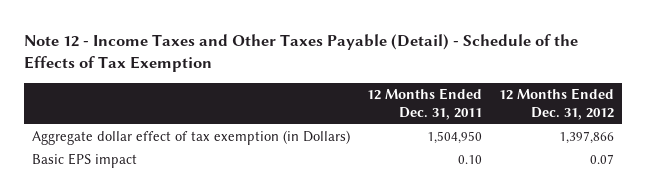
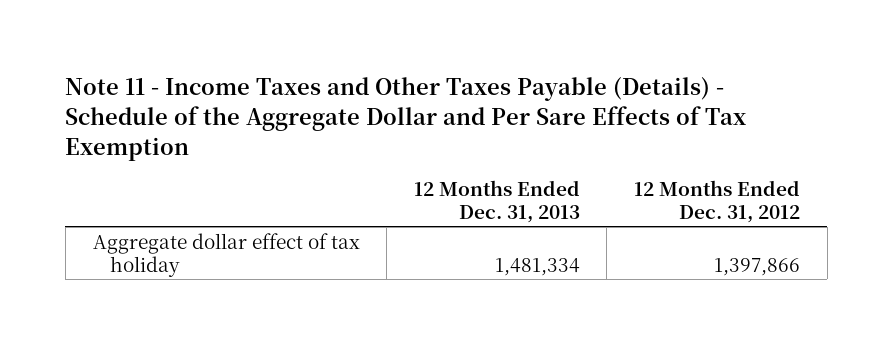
- Note 12 - Income Taxes and Other Taxes Payable (Detail) - Schedule of the Effects of Tax Exemption
+ Note 11 - Income Taxes and Other Taxes Payable (Details) - Schedule of the Aggregate Dollar and Per Sare Effects of Tax Exemption
- | 12 Months Ended Dec. 31, 2011 | 12 Months Ended Dec. 31, 2012
+ | 12 Months Ended Dec. 31, 2013 | 12 Months Ended Dec. 31, 2012
- Aggregate dollar effect of tax exemption (in Dollars) | 1,504,950 | 1,397,866
- Basic EPS impact | 0.10 | 0.07
+ Aggregate dollar effect of tax holiday | 1,481,334 | 1,397,866

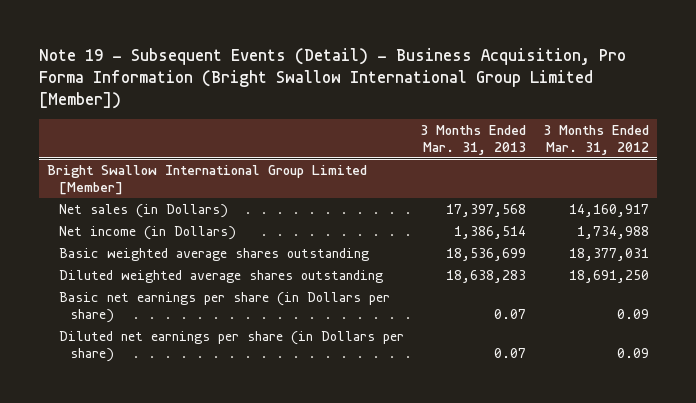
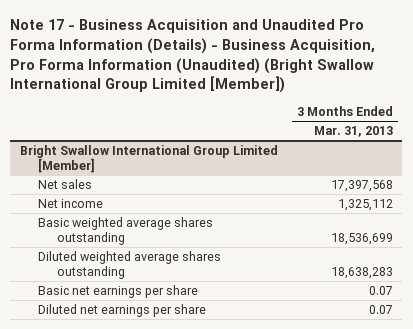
- Note 19 - Subsequent Events (Detail) - Business Acquisition, Pro Forma Information (Bright Swallow International Group Limited [Member])
+ Note 17 - Business Acquisition and Unaudited Pro Forma Information (Details) - Business Acquisition, Pro Forma Information (Unaudited) (Bright Swallow International Group Limited [Member])
- | 3 Months Ended Mar. 31, 2013 | 3 Months Ended Mar. 31, 2012
+ | 3 Months Ended Mar. 31, 2013
@ Bright Swallow International Group Limited [Member]
- Net sales (in Dollars) | 17,397,568 | 14,160,917
- Net income (in Dollars) | 1,386,514 | 1,734,988
+ Net sales | 17,397,568
+ Net income | 1,325,112
- Basic net earnings per share (in Dollars per share) | 0.07 | 0.09
- Diluted net earnings per share (in Dollars per share) | 0.07 | 0.09
+ Basic net earnings per share | 0.07
+ Diluted net earnings per share | 0.07

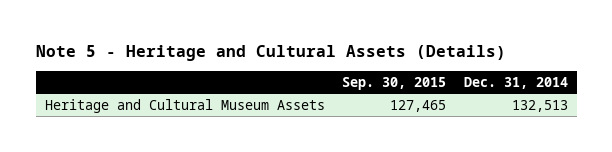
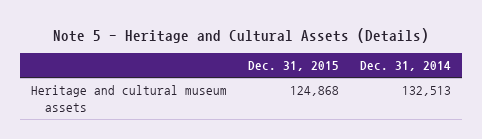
- | Sep. 30, 2015 | Dec. 31, 2014
+ | Dec. 31, 2015 | Dec. 31, 2014
- Heritage and Cultural Museum Assets | 127,465 | 132,513
+ Heritage and cultural museum assets | 124,868 | 132,513

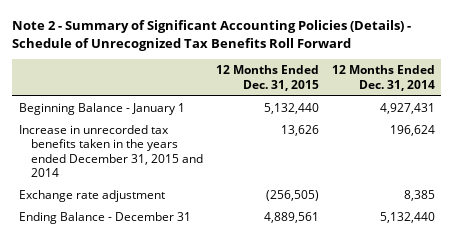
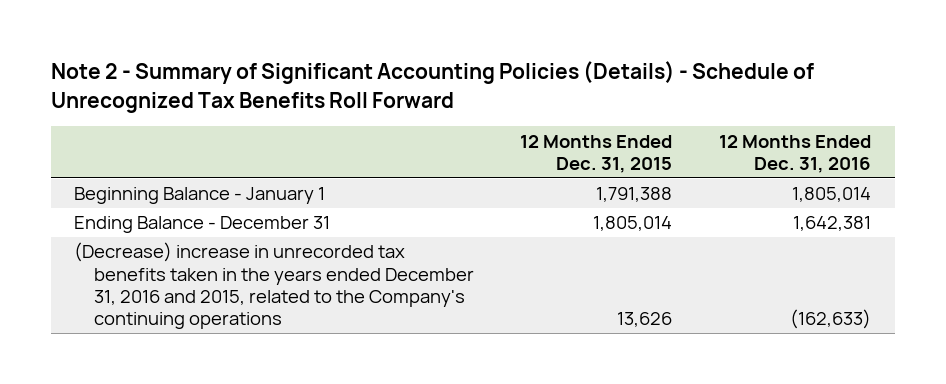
- | 12 Months Ended Dec. 31, 2015 | 12 Months Ended Dec. 31, 2014
+ | 12 Months Ended Dec. 31, 2015 | 12 Months Ended Dec. 31, 2016
- Beginning Balance - January 1 | 5,132,440 | 4,927,431
- Increase in unrecorded tax benefits taken in the years ended December 31, 2015 and 2014 | 13,626 | 196,624
- Exchange rate adjustment | (256,505) | 8,385
- Ending Balance - December 31 | 4,889,561 | 5,132,440
+ Beginning Balance - January 1 | 1,791,388 | 1,805,014
+ Ending Balance - December 31 | 1,805,014 | 1,642,381
+ (Decrease) increase in unrecorded tax benefits taken in the years ended December 31, 2016 and 2015, related to the Company's continuing operations | 13,626 | (162,633)

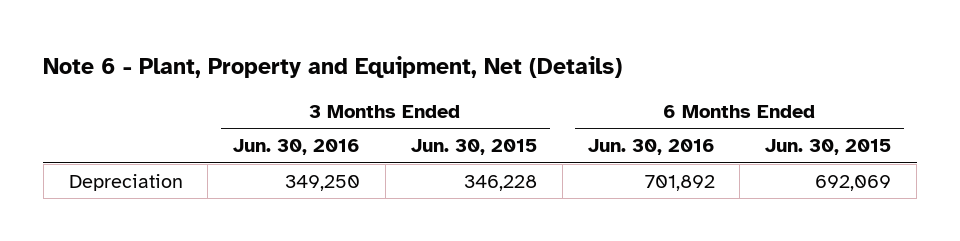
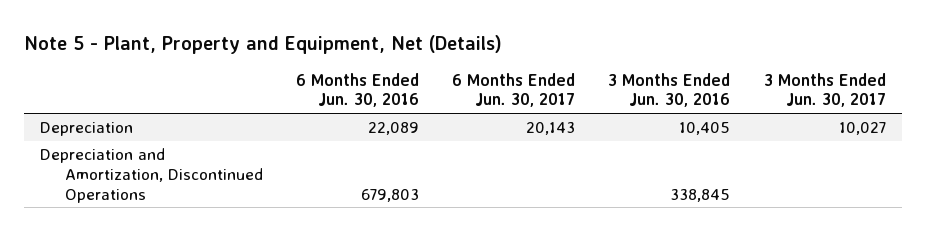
- Note 6 - Plant, Property and Equipment, Net (Details)
+ Note 5 - Plant, Property and Equipment, Net (Details)
- | 3 Months Ended Jun. 30, 2016 | 3 Months Ended Jun. 30, 2015 | 6 Months Ended Jun. 30, 2016 | 6 Months Ended Jun. 30, 2015
+ | 6 Months Ended Jun. 30, 2016 | 6 Months Ended Jun. 30, 2017 | 3 Months Ended Jun. 30, 2016 | 3 Months Ended Jun. 30, 2017
- Depreciation | 349,250 | 346,228 | 701,892 | 692,069
+ Depreciation | 22,089 | 20,143 | 10,405 | 10,027
+ Depreciation and Amortization, Discontinued Operations | 679,803 | | 338,845 |

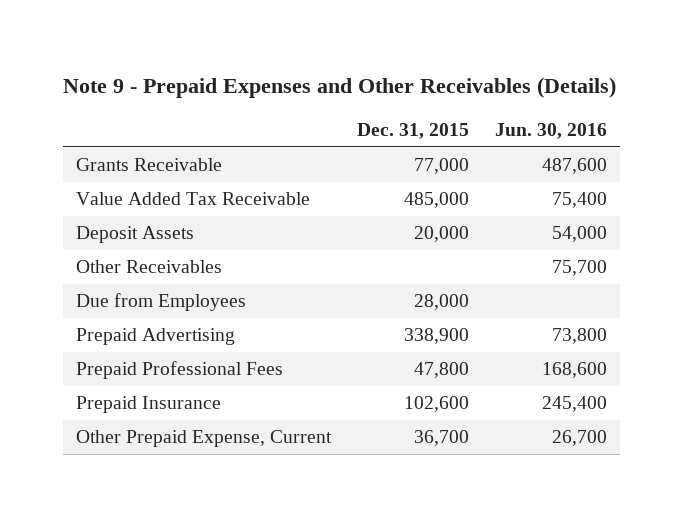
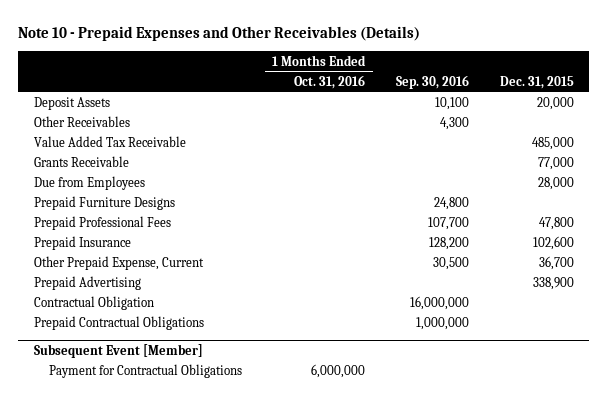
- Note 9 - Prepaid Expenses and Other Receivables (Details)
+ Note 10 - Prepaid Expenses and Other Receivables (Details)
- | Dec. 31, 2015 | Jun. 30, 2016
+ | 1 Months Ended Oct. 31, 2016 | Sep. 30, 2016 | Dec. 31, 2015
moved down: Value Added Tax Receivable | | | 485,000
moved down: Grants Receivable | | | 77,000
+ Prepaid Furniture Designs | | 24,800 |
moved down: Prepaid Advertising | | | 338,900
+ Contractual Obligation | | 16,000,000 |
+ Prepaid Contractual Obligations | | 1,000,000 |
+ Subsequent Event [Member]
+ Payment for Contractual Obligations | 6,000,000 | |

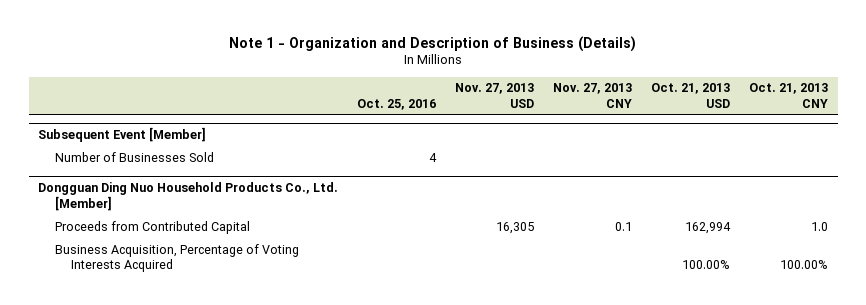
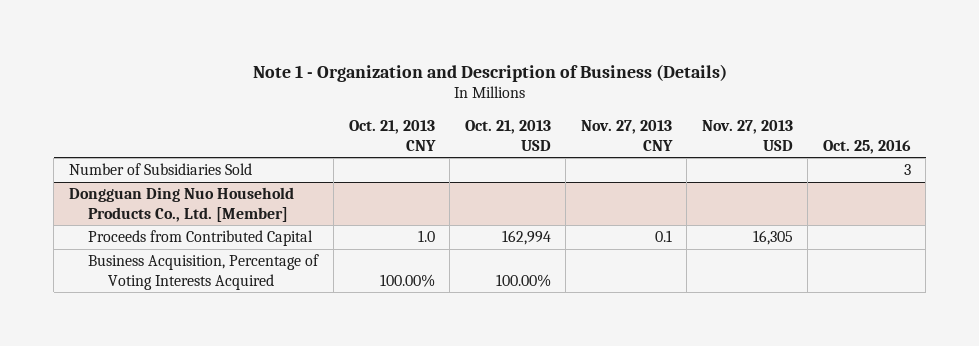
- | Oct. 25, 2016 | Nov. 27, 2013 USD | Nov. 27, 2013 CNY | Oct. 21, 2013 USD | Oct. 21, 2013 CNY
+ | Oct. 21, 2013 CNY | Oct. 21, 2013 USD | Nov. 27, 2013 CNY | Nov. 27, 2013 USD | Oct. 25, 2016
- Subsequent Event [Member]
- Number of Businesses Sold | 4 | | | |
+ Number of Subsidiaries Sold | | | | | 3

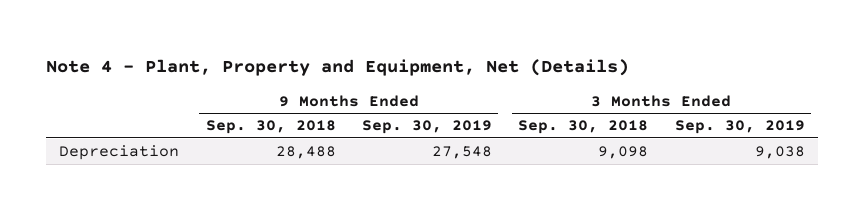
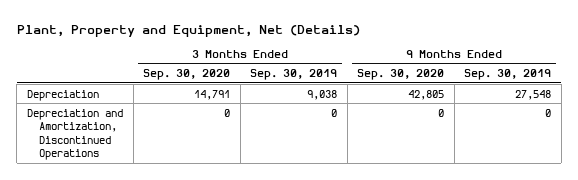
- Note 4 - Plant, Property and Equipment, Net (Details)
+ Plant, Property and Equipment, Net (Details)
- | 9 Months Ended Sep. 30, 2018 | 9 Months Ended Sep. 30, 2019 | 3 Months Ended Sep. 30, 2018 | 3 Months Ended Sep. 30, 2019
+ | 3 Months Ended Sep. 30, 2020 | 3 Months Ended Sep. 30, 2019 | 9 Months Ended Sep. 30, 2020 | 9 Months Ended Sep. 30, 2019
+ Depreciation and Amortization, Discontinued Operations | 0 | 0 | 0 | 0

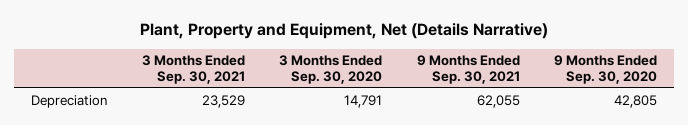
- Plant, Property and Equipment, Net (Details)
+ Plant, Property and Equipment, Net (Details Narrative)
- | 3 Months Ended Sep. 30, 2020 | 3 Months Ended Sep. 30, 2019 | 9 Months Ended Sep. 30, 2020 | 9 Months Ended Sep. 30, 2019
+ | 3 Months Ended Sep. 30, 2021 | 3 Months Ended Sep. 30, 2020 | 9 Months Ended Sep. 30, 2021 | 9 Months Ended Sep. 30, 2020
- Depreciation and Amortization, Discontinued Operations | 0 | 0 | 0 | 0

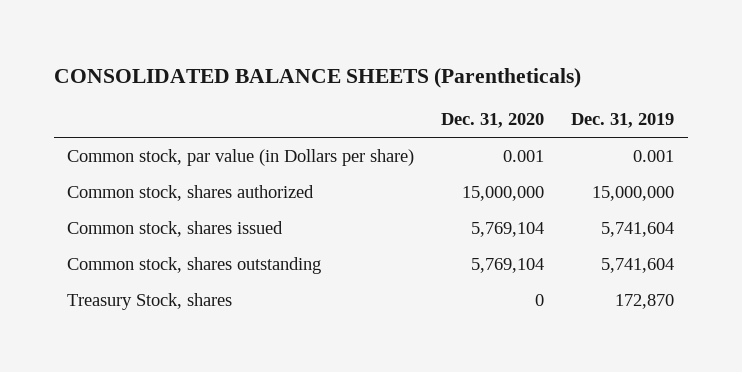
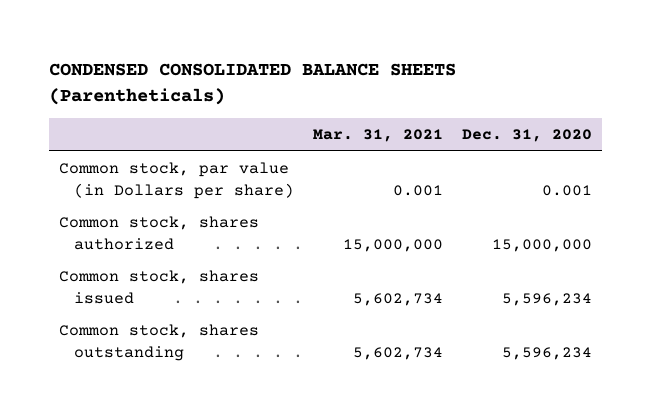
- CONSOLIDATED BALANCE SHEETS (Parentheticals)
+ CONDENSED CONSOLIDATED BALANCE SHEETS (Parentheticals)
- | Dec. 31, 2020 | Dec. 31, 2019
+ | Mar. 31, 2021 | Dec. 31, 2020
- Common stock, shares issued | 5,769,104 | 5,741,604
- Common stock, shares outstanding | 5,769,104 | 5,741,604
- Treasury Stock, shares | 0 | 172,870
+ Common stock, shares issued | 5,602,734 | 5,596,234
+ Common stock, shares outstanding | 5,602,734 | 5,596,234

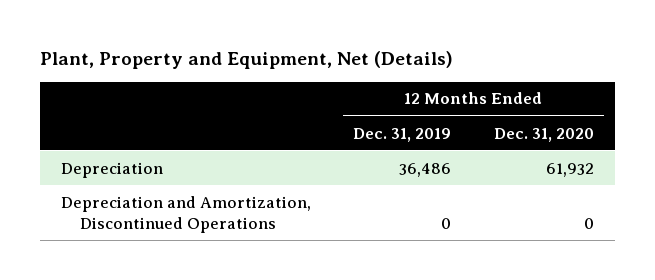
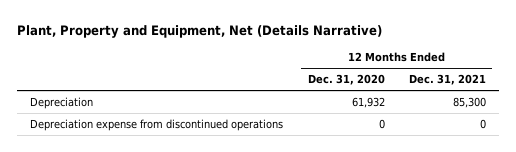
- Plant, Property and Equipment, Net (Details)
+ Plant, Property and Equipment, Net (Details Narrative)
- | 12 Months Ended Dec. 31, 2019 | 12 Months Ended Dec. 31, 2020
+ | 12 Months Ended Dec. 31, 2020 | 12 Months Ended Dec. 31, 2021
- Depreciation and Amortization, Discontinued Operations | 0 | 0
+ Depreciation expense from discontinued operations | 0 | 0

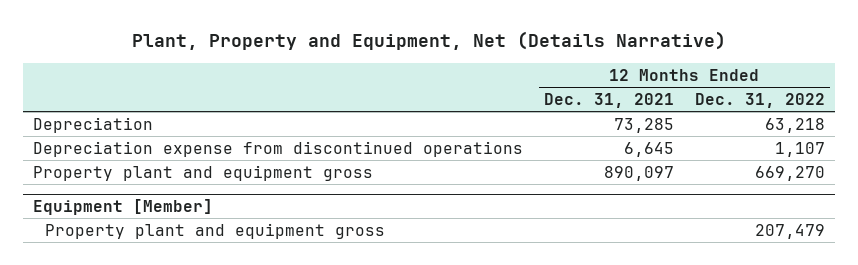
- | 12 Months Ended Dec. 31, 2020 | 12 Months Ended Dec. 31, 2021
+ | 12 Months Ended Dec. 31, 2021 | 12 Months Ended Dec. 31, 2022
- Depreciation | 61,932 | 85,300
- Depreciation expense from discontinued operations | 0 | 0
+ Depreciation | 73,285 | 63,218
+ Depreciation expense from discontinued operations | 6,645 | 1,107
+ Property plant and equipment gross | 890,097 | 669,270
+ Equipment [Member]
+ Property plant and equipment gross | | 207,479

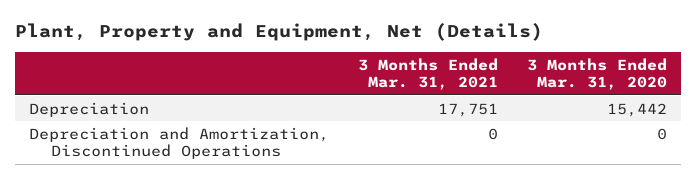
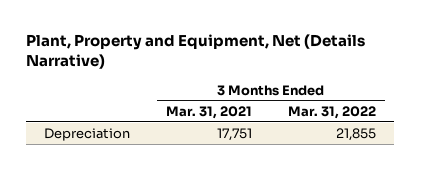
- Plant, Property and Equipment, Net (Details)
+ Plant, Property and Equipment, Net (Details Narrative)
- | 3 Months Ended Mar. 31, 2021 | 3 Months Ended Mar. 31, 2020
+ | 3 Months Ended Mar. 31, 2021 | 3 Months Ended Mar. 31, 2022
- Depreciation and Amortization, Discontinued Operations | 0 | 0

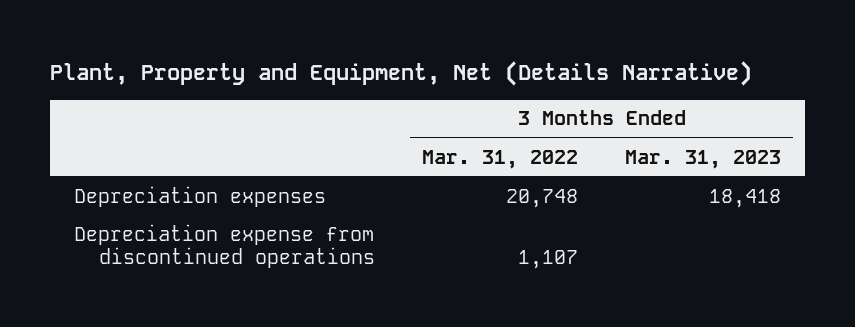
- | 3 Months Ended Mar. 31, 2021 | 3 Months Ended Mar. 31, 2022
+ | 3 Months Ended Mar. 31, 2022 | 3 Months Ended Mar. 31, 2023
- Depreciation | 17,751 | 21,855
+ Depreciation expenses | 20,748 | 18,418
+ Depreciation expense from discontinued operations | 1,107 |

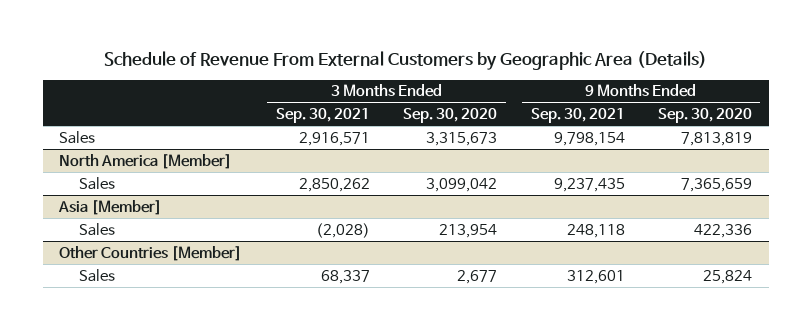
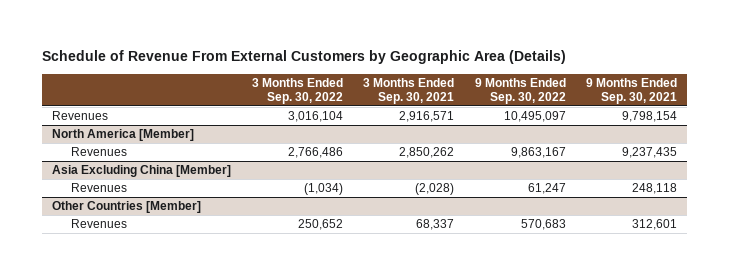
- | 3 Months Ended Sep. 30, 2021 | 3 Months Ended Sep. 30, 2020 | 9 Months Ended Sep. 30, 2021 | 9 Months Ended Sep. 30, 2020
+ | 3 Months Ended Sep. 30, 2022 | 3 Months Ended Sep. 30, 2021 | 9 Months Ended Sep. 30, 2022 | 9 Months Ended Sep. 30, 2021
- Sales | 2,916,571 | 3,315,673 | 9,798,154 | 7,813,819
+ Revenues | 3,016,104 | 2,916,571 | 10,495,097 | 9,798,154
@ North America [Member]
- Sales | 2,850,262 | 3,099,042 | 9,237,435 | 7,365,659
- Asia [Member]
- Sales | (2,028) | 213,954 | 248,118 | 422,336
@ North America [Member]
+ Revenues | 2,766,486 | 2,850,262 | 9,863,167 | 9,237,435
+ Asia Excluding China [Member]
+ Revenues | (1,034) | (2,028) | 61,247 | 248,118
@ Other Countries [Member]
- Sales | 68,337 | 2,677 | 312,601 | 25,824
+ Revenues | 250,652 | 68,337 | 570,683 | 312,601

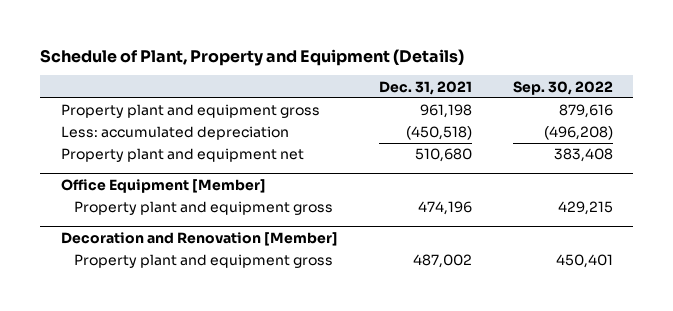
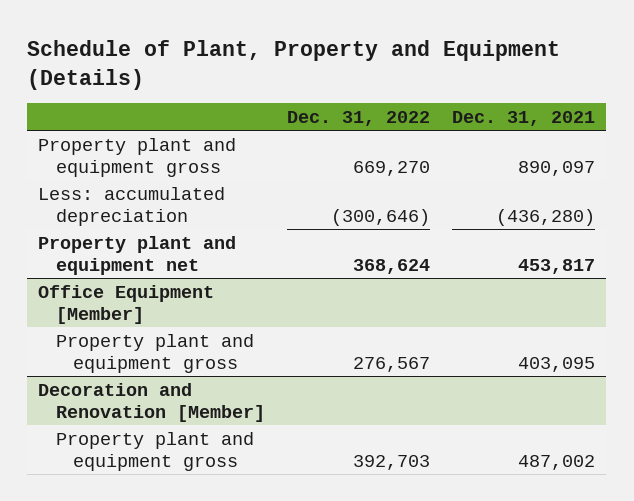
- | Dec. 31, 2021 | Sep. 30, 2022
+ | Dec. 31, 2022 | Dec. 31, 2021
- Property plant and equipment gross | 961,198 | 879,616
- Less: accumulated depreciation | (450,518) | (496,208)
- Property plant and equipment net | 510,680 | 383,408
+ Property plant and equipment gross | 669,270 | 890,097
+ Less: accumulated depreciation | (300,646) | (436,280)
+ Property plant and equipment net | 368,624 | 453,817
@ Office Equipment [Member]
- Property plant and equipment gross | 474,196 | 429,215
+ Property plant and equipment gross | 276,567 | 403,095

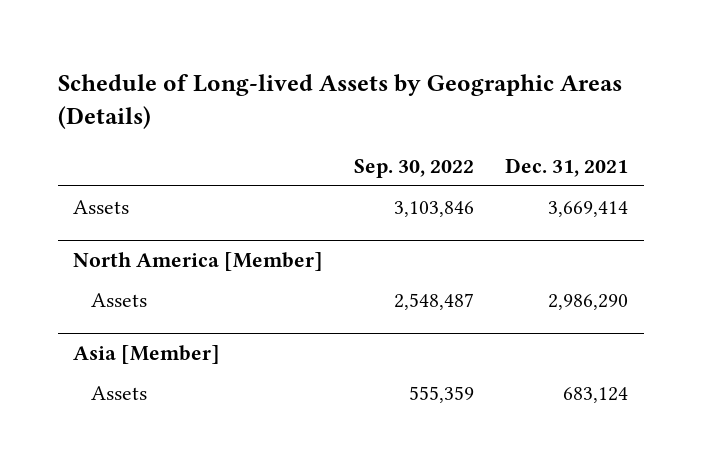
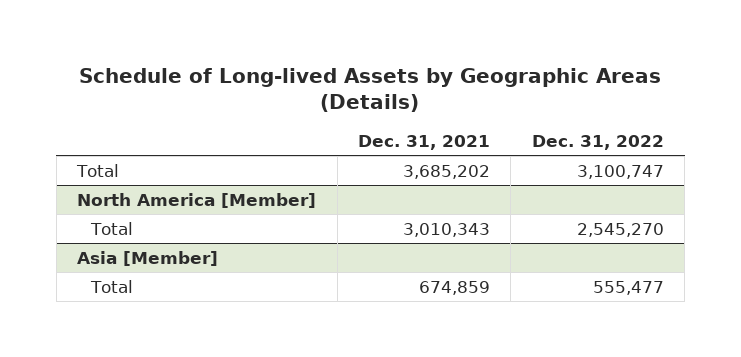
- | Sep. 30, 2022 | Dec. 31, 2021
+ | Dec. 31, 2021 | Dec. 31, 2022
- Assets | 3,103,846 | 3,669,414
+ Total | 3,685,202 | 3,100,747
@ North America [Member]
- Assets | 2,548,487 | 2,986,290
+ Total | 3,010,343 | 2,545,270
@ Asia [Member]
- Assets | 555,359 | 683,124
+ Total | 674,859 | 555,477

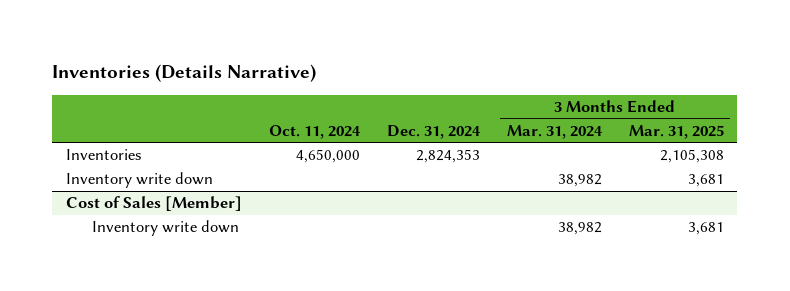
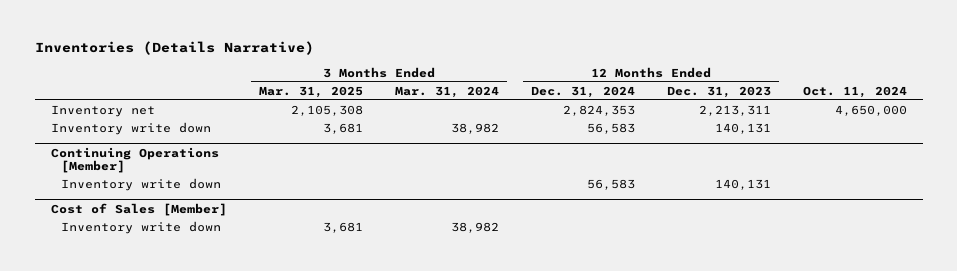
- | Oct. 11, 2024 | Dec. 31, 2024 | 3 Months Ended Mar. 31, 2024 | 3 Months Ended Mar. 31, 2025
+ | 3 Months Ended Mar. 31, 2025 | 3 Months Ended Mar. 31, 2024 | 12 Months Ended Dec. 31, 2024 | 12 Months Ended Dec. 31, 2023 | Oct. 11, 2024
- Inventories | 4,650,000 | 2,824,353 | | 2,105,308
+ Inventory net | 2,105,308 | | 2,824,353 | 2,213,311 | 4,650,000
+ Continuing Operations [Member]
+ Inventory write down | | | 56,583 | 140,131 |

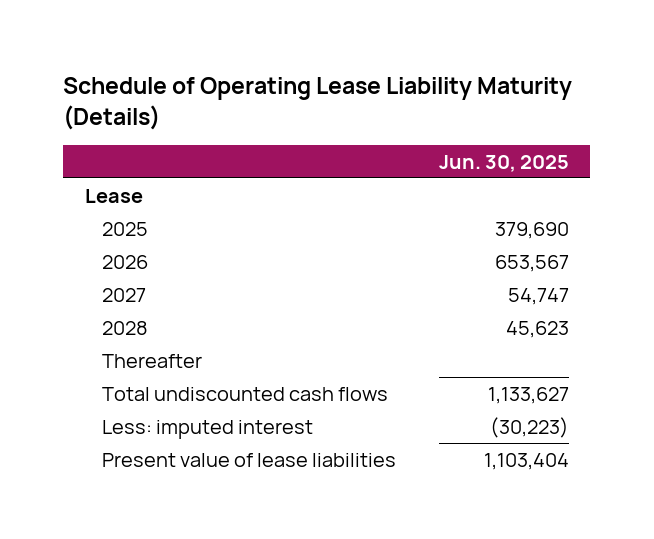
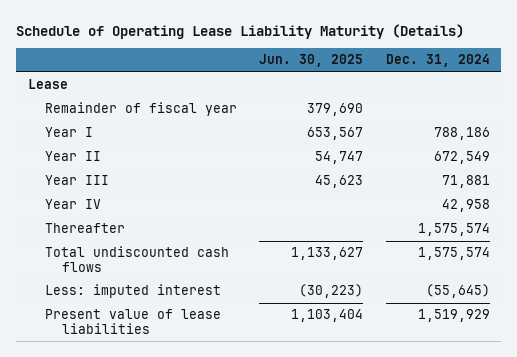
- | Jun. 30, 2025
+ | Jun. 30, 2025 | Dec. 31, 2024
- 2025 | 379,690
- 2026 | 653,567
- 2027 | 54,747
- 2028 | 45,623
+ Remainder of fiscal year | 379,690 |
+ Year I | 653,567 | 788,186
+ Year II | 54,747 | 672,549
+ Year III | 45,623 | 71,881
+ Year IV | | 42,958

